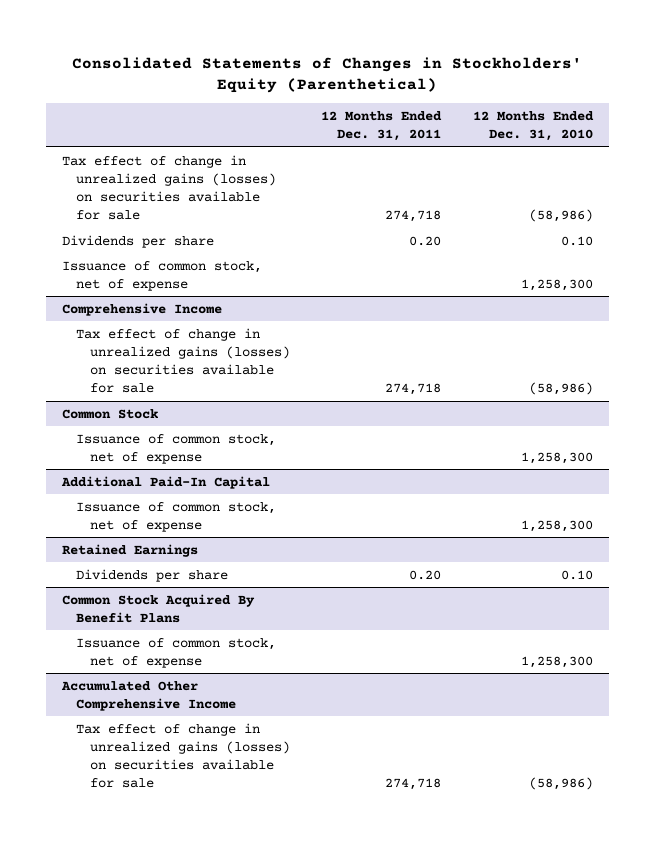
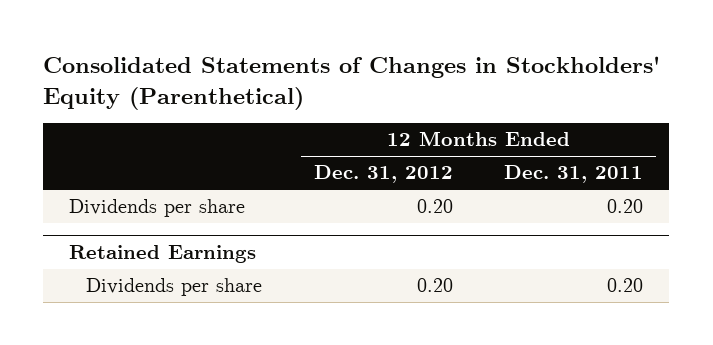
- | 12 Months Ended Dec. 31, 2011 | 12 Months Ended Dec. 31, 2010
+ | 12 Months Ended Dec. 31, 2012 | 12 Months Ended Dec. 31, 2011
- Tax effect of change in unrealized gains (losses) on securities available for sale | 274,718 | (58,986)
- Issuance of common stock, net of expense | | 1,258,300
- Comprehensive Income
- Tax effect of change in unrealized gains (losses) on securities available for sale | 274,718 | (58,986)
- Common Stock
- Issuance of common stock, net of expense | | 1,258,300
- Additional Paid-In Capital
- Issuance of common stock, net of expense | | 1,258,300
- Common Stock Acquired By Benefit Plans
- Issuance of common stock, net of expense | | 1,258,300
- Accumulated Other Comprehensive Income
- Tax effect of change in unrealized gains (losses) on securities available for sale | 274,718 | (58,986)

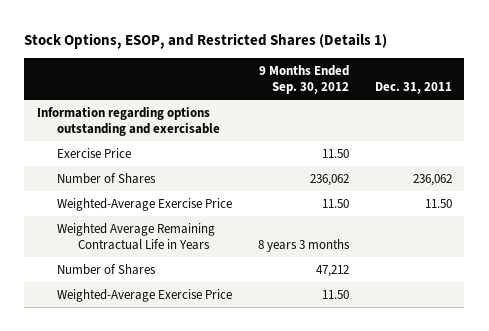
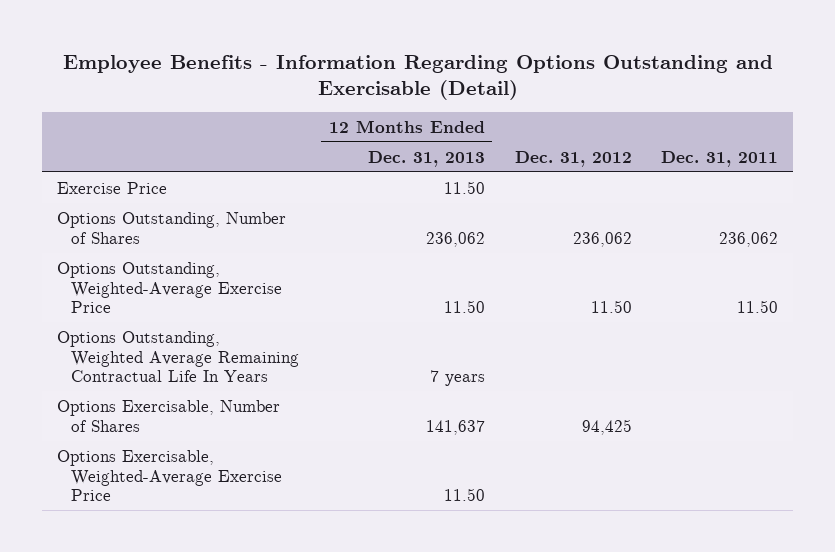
- Stock Options, ESOP, and Restricted Shares (Details 1)
+ Employee Benefits - Information Regarding Options Outstanding and Exercisable (Detail)
- | 9 Months Ended Sep. 30, 2012 | Dec. 31, 2011
+ | 12 Months Ended Dec. 31, 2013 | Dec. 31, 2012 | Dec. 31, 2011
- Information regarding options outstanding and exercisable
- Number of Shares | 236,062 | 236,062
- Weighted-Average Exercise Price | 11.50 | 11.50
- Weighted Average Remaining Contractual Life in Years | 8 years 3 months |
- Number of Shares | 47,212 |
- Weighted-Average Exercise Price | 11.50 |
+ Options Outstanding, Number of Shares | 236,062 | 236,062 | 236,062
+ Options Outstanding, Weighted-Average Exercise Price | 11.50 | 11.50 | 11.50
+ Options Outstanding, Weighted Average Remaining Contractual Life In Years | 7 years | |
+ Options Exercisable, Number of Shares | 141,637 | 94,425 |
+ Options Exercisable, Weighted-Average Exercise Price | 11.50 | |

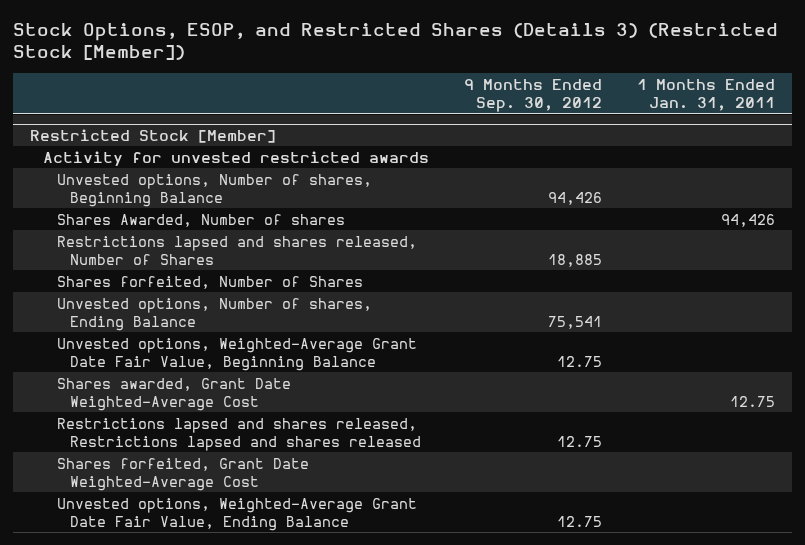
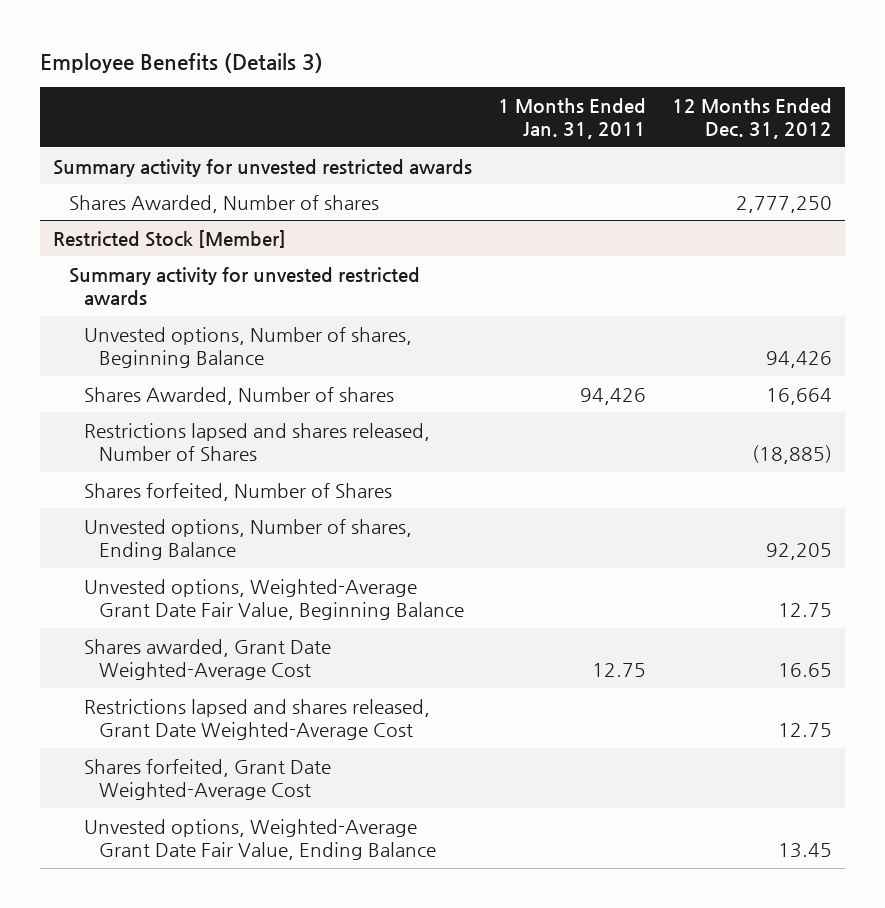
- Stock Options, ESOP, and Restricted Shares (Details 3) (Restricted Stock [Member])
+ Employee Benefits (Details 3)
- | 9 Months Ended Sep. 30, 2012 | 1 Months Ended Jan. 31, 2011
+ | 1 Months Ended Jan. 31, 2011 | 12 Months Ended Dec. 31, 2012
+ Summary activity for unvested restricted awards
+ Shares Awarded, Number of shares | | 2,777,250
@ Restricted Stock [Member]
- Activity for unvested restricted awards
+ Summary activity for unvested restricted awards
- Restrictions lapsed and shares released, Restrictions lapsed and shares released | 12.75 |
+ Restrictions lapsed and shares released, Grant Date Weighted-Average Cost | | 12.75

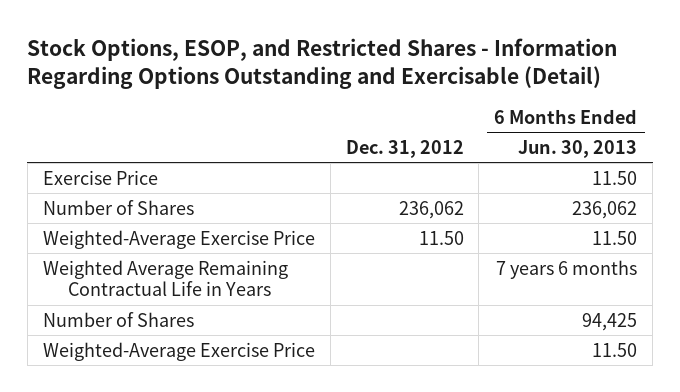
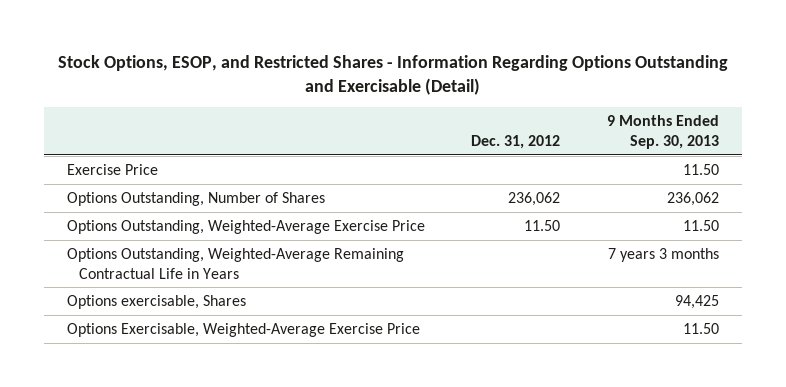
- | Dec. 31, 2012 | 6 Months Ended Jun. 30, 2013
+ | Dec. 31, 2012 | 9 Months Ended Sep. 30, 2013
- Number of Shares | 236,062 | 236,062
- Weighted-Average Exercise Price | 11.50 | 11.50
- Weighted Average Remaining Contractual Life in Years | | 7 years 6 months
- Number of Shares | | 94,425
- Weighted-Average Exercise Price | | 11.50
+ Options Outstanding, Number of Shares | 236,062 | 236,062
+ Options Outstanding, Weighted-Average Exercise Price | 11.50 | 11.50
+ Options Outstanding, Weighted-Average Remaining Contractual Life in Years | | 7 years 3 months
+ Options exercisable, Shares | | 94,425
+ Options Exercisable, Weighted-Average Exercise Price | | 11.50

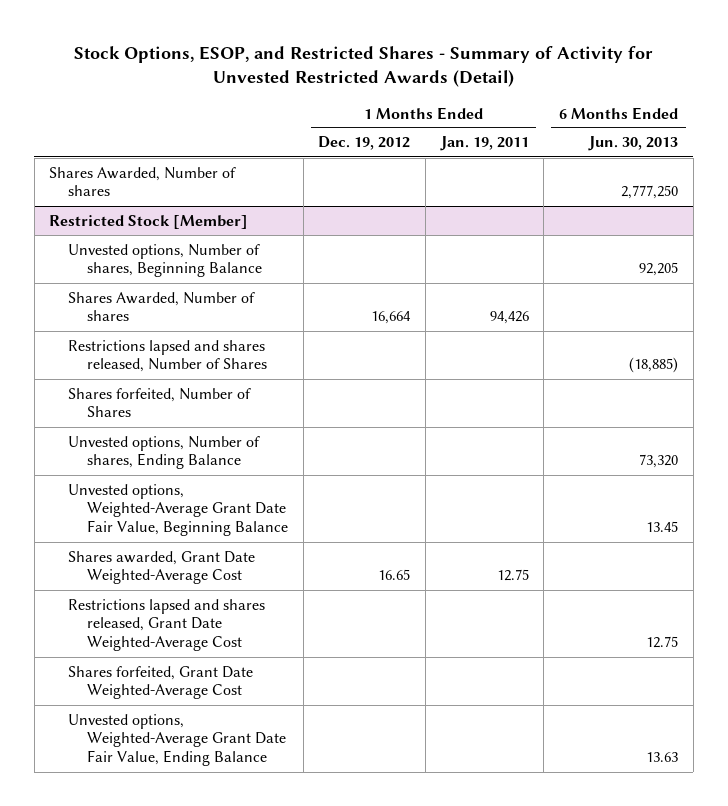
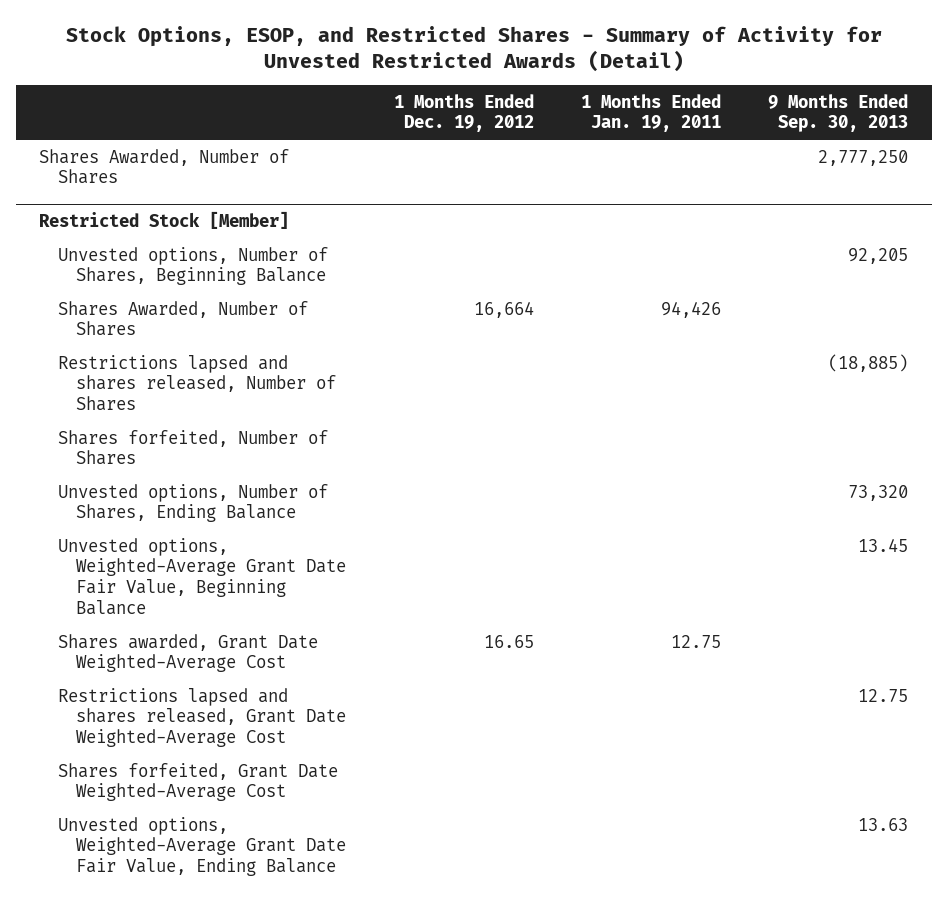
- | 1 Months Ended Dec. 19, 2012 | 1 Months Ended Jan. 19, 2011 | 6 Months Ended Jun. 30, 2013
+ | 1 Months Ended Dec. 19, 2012 | 1 Months Ended Jan. 19, 2011 | 9 Months Ended Sep. 30, 2013
- Shares Awarded, Number of shares | | | 2,777,250
+ Shares Awarded, Number of Shares | | | 2,777,250
@ Restricted Stock [Member]
- Unvested options, Number of shares, Beginning Balance | | | 92,205
- Shares Awarded, Number of shares | 16,664 | 94,426 |
+ Unvested options, Number of Shares, Beginning Balance | | | 92,205
+ Shares Awarded, Number of Shares | 16,664 | 94,426 |
- Unvested options, Number of shares, Ending Balance | | | 73,320
+ Unvested options, Number of Shares, Ending Balance | | | 73,320

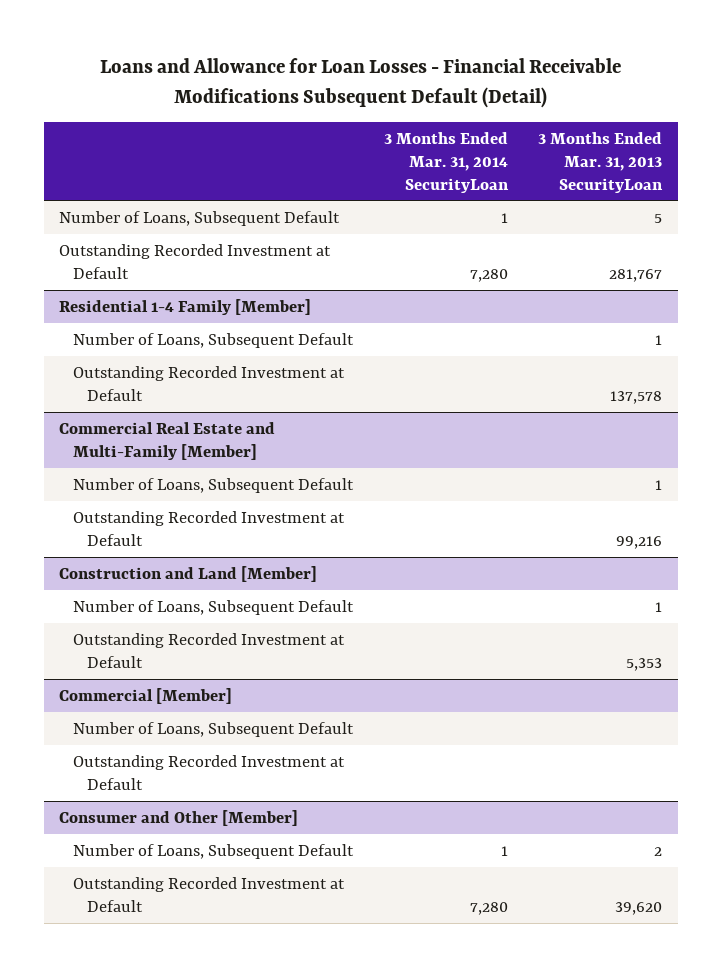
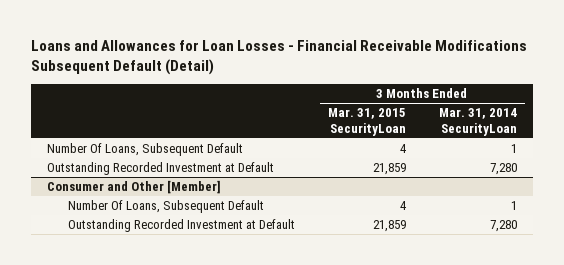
- Loans and Allowance for Loan Losses - Financial Receivable Modifications Subsequent Default (Detail)
+ Loans and Allowances for Loan Losses - Financial Receivable Modifications Subsequent Default (Detail)
- | 3 Months Ended Mar. 31, 2014 SecurityLoan | 3 Months Ended Mar. 31, 2013 SecurityLoan
+ | 3 Months Ended Mar. 31, 2015 SecurityLoan | 3 Months Ended Mar. 31, 2014 SecurityLoan
- Number of Loans, Subsequent Default | 1 | 5
+ Number Of Loans, Subsequent Default | 4 | 1
- Residential 1-4 Family [Member]
- Number of Loans, Subsequent Default | | 1
- Outstanding Recorded Investment at Default | | 137,578
- Commercial Real Estate and Multi-Family [Member]
- Number of Loans, Subsequent Default | | 1
- Outstanding Recorded Investment at Default | | 99,216
- Construction and Land [Member]
- Number of Loans, Subsequent Default | | 1
- Outstanding Recorded Investment at Default | | 5,353
- Commercial [Member]
- Number of Loans, Subsequent Default
- Outstanding Recorded Investment at Default
@ Consumer and Other [Member]
- Number of Loans, Subsequent Default | 1 | 2
+ Number Of Loans, Subsequent Default | 4 | 1

